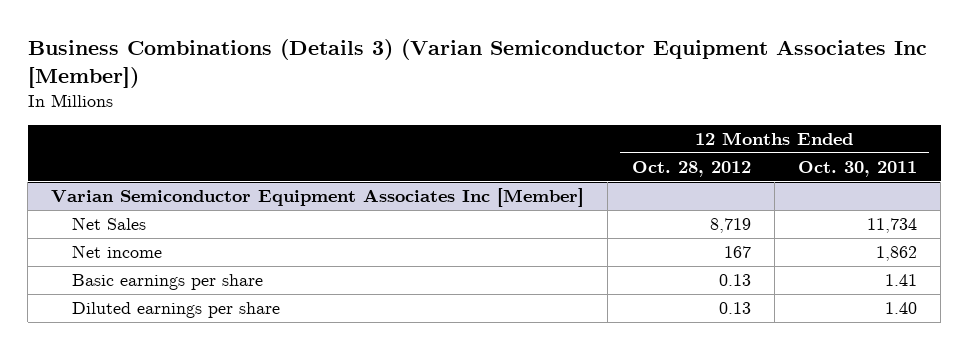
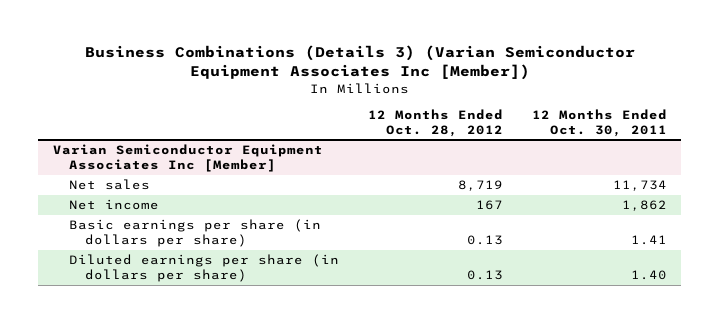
@ Varian Semiconductor Equipment Associates Inc [Member]
- Net Sales | 8,719 | 11,734
+ Net sales | 8,719 | 11,734
- Basic earnings per share | 0.13 | 1.41
- Diluted earnings per share | 0.13 | 1.40
+ Basic earnings per share (in dollars per share) | 0.13 | 1.41
+ Diluted earnings per share (in dollars per share) | 0.13 | 1.40

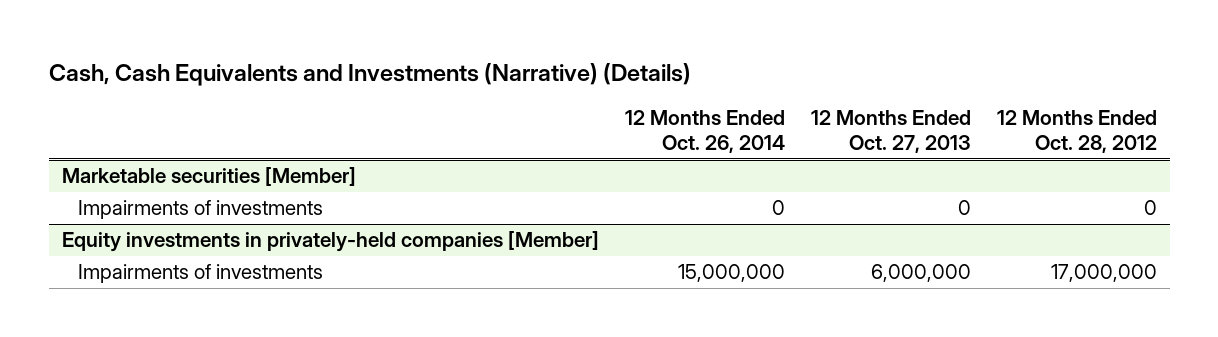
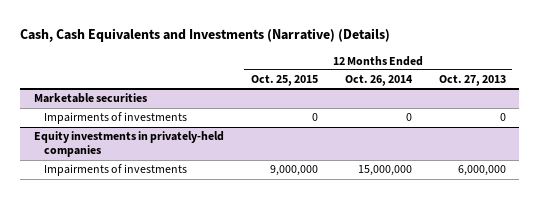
- | 12 Months Ended Oct. 26, 2014 | 12 Months Ended Oct. 27, 2013 | 12 Months Ended Oct. 28, 2012
+ | 12 Months Ended Oct. 25, 2015 | 12 Months Ended Oct. 26, 2014 | 12 Months Ended Oct. 27, 2013
- Marketable securities [Member]
+ Marketable securities
- Equity investments in privately-held companies [Member]
+ Equity investments in privately-held companies

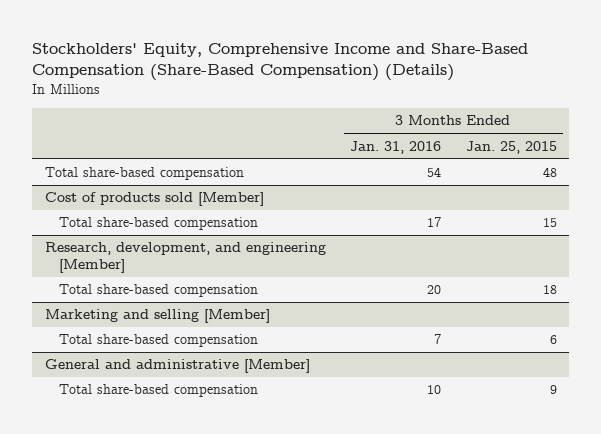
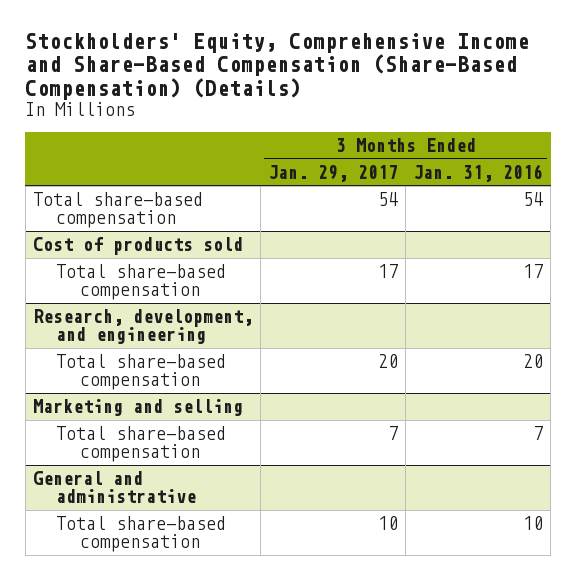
- | 3 Months Ended Jan. 31, 2016 | 3 Months Ended Jan. 25, 2015
+ | 3 Months Ended Jan. 29, 2017 | 3 Months Ended Jan. 31, 2016
- Cost of products sold [Member]
+ Cost of products sold
- Research, development, and engineering [Member]
+ Research, development, and engineering
- Marketing and selling [Member]
+ Marketing and selling
- General and administrative [Member]
+ General and administrative

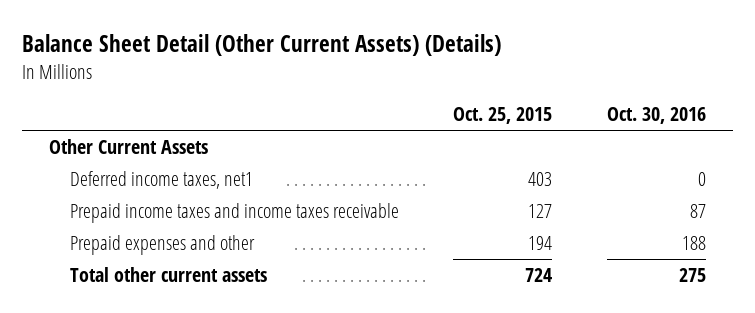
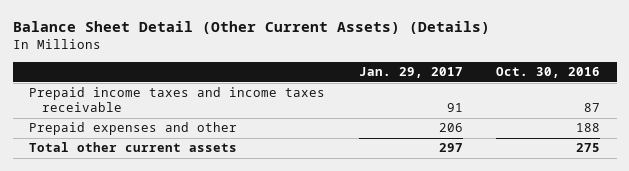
- | Oct. 25, 2015 | Oct. 30, 2016
+ | Jan. 29, 2017 | Oct. 30, 2016
- Other Current Assets
- Deferred income taxes, net1 | 403 | 0

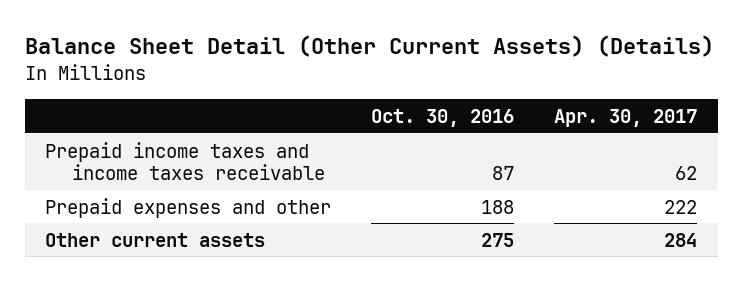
- | Jan. 29, 2017 | Oct. 30, 2016
+ | Oct. 30, 2016 | Apr. 30, 2017
- Total other current assets | 297 | 275
+ Other current assets | 275 | 284

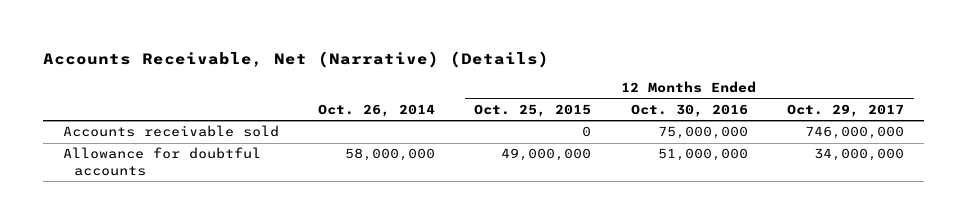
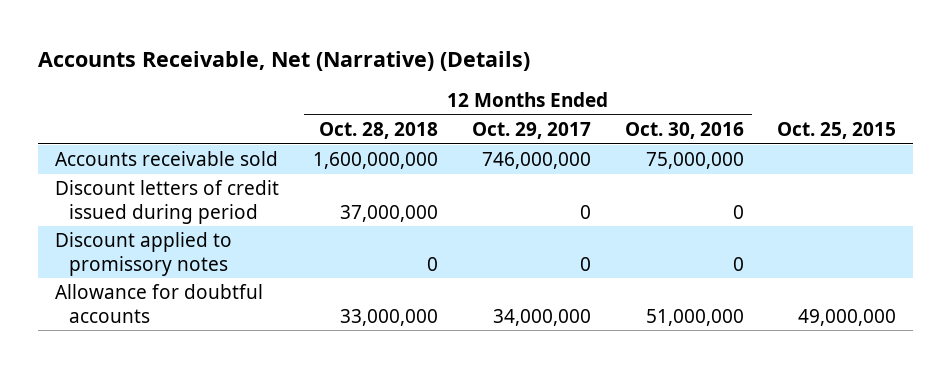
- | Oct. 26, 2014 | 12 Months Ended Oct. 25, 2015 | 12 Months Ended Oct. 30, 2016 | 12 Months Ended Oct. 29, 2017
+ | 12 Months Ended Oct. 28, 2018 | 12 Months Ended Oct. 29, 2017 | 12 Months Ended Oct. 30, 2016 | Oct. 25, 2015
+ Discount letters of credit issued during period | 37,000,000 | 0 | 0 |
+ Discount applied to promissory notes | 0 | 0 | 0 |

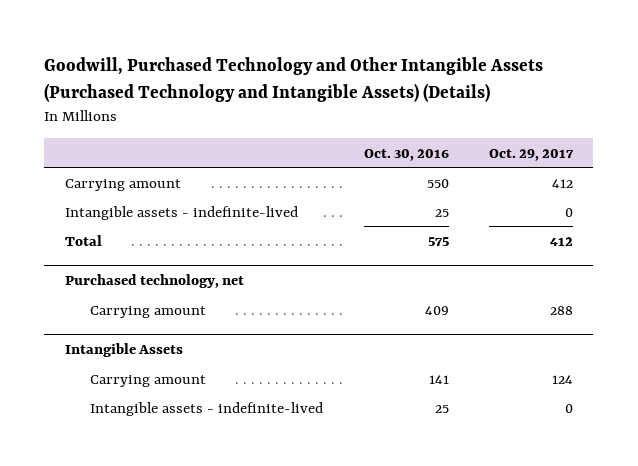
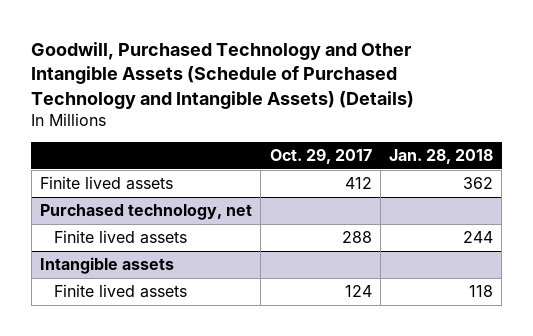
- Goodwill, Purchased Technology and Other Intangible Assets (Purchased Technology and Intangible Assets) (Details)
+ Goodwill, Purchased Technology and Other Intangible Assets (Schedule of Purchased Technology and Intangible Assets) (Details)
- | Oct. 30, 2016 | Oct. 29, 2017
+ | Oct. 29, 2017 | Jan. 28, 2018
- Carrying amount | 550 | 412
- Intangible assets - indefinite-lived | 25 | 0
- Total | 575 | 412
+ Finite lived assets | 412 | 362
@ Purchased technology, net
- Carrying amount | 409 | 288
- Intangible Assets
- Carrying amount | 141 | 124
- Intangible assets - indefinite-lived | 25 | 0
@ Purchased technology, net
+ Finite lived assets | 288 | 244
+ Intangible assets
+ Finite lived assets | 124 | 118

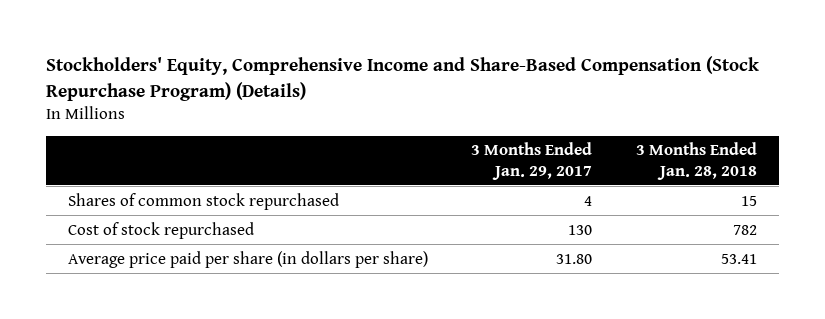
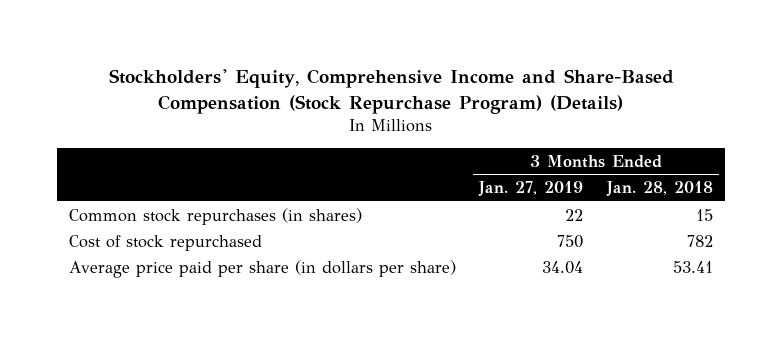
- | 3 Months Ended Jan. 29, 2017 | 3 Months Ended Jan. 28, 2018
+ | 3 Months Ended Jan. 27, 2019 | 3 Months Ended Jan. 28, 2018
- Shares of common stock repurchased | 4 | 15
+ Common stock repurchases (in shares) | 22 | 15

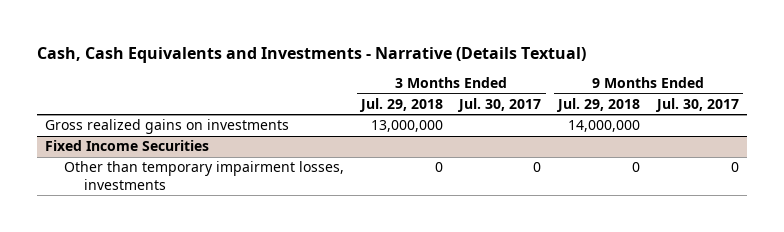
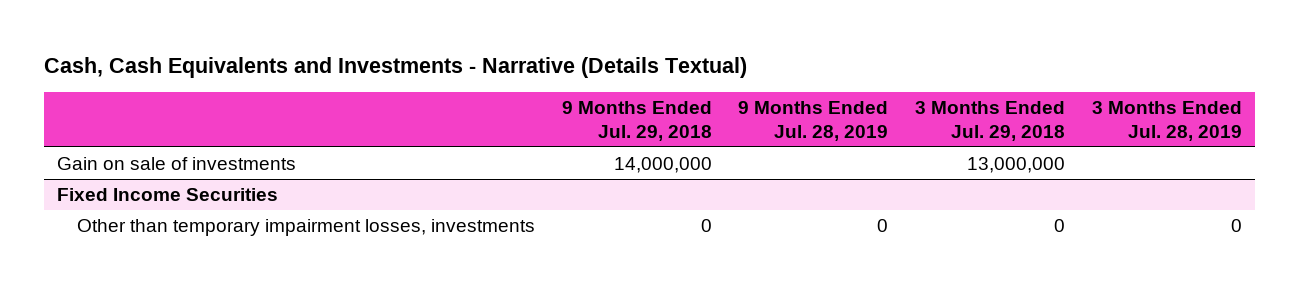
- | 3 Months Ended Jul. 29, 2018 | 3 Months Ended Jul. 30, 2017 | 9 Months Ended Jul. 29, 2018 | 9 Months Ended Jul. 30, 2017
+ | 9 Months Ended Jul. 29, 2018 | 9 Months Ended Jul. 28, 2019 | 3 Months Ended Jul. 29, 2018 | 3 Months Ended Jul. 28, 2019
- Gross realized gains on investments | 13,000,000 | | 14,000,000 |
+ Gain on sale of investments | 14,000,000 | | 13,000,000 |

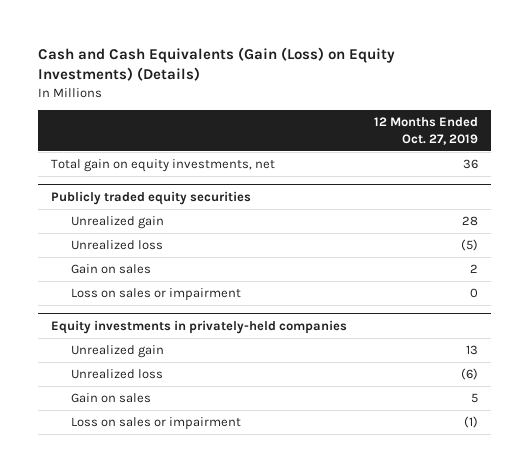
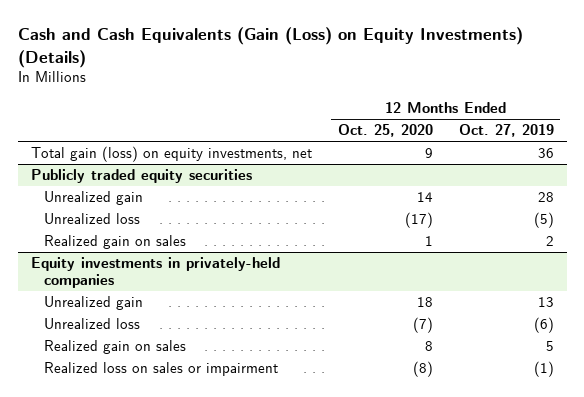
- | 12 Months Ended Oct. 27, 2019
+ | 12 Months Ended Oct. 25, 2020 | 12 Months Ended Oct. 27, 2019
- Total gain on equity investments, net | 36
+ Total gain (loss) on equity investments, net | 9 | 36
@ Publicly traded equity securities
- Gain on sales | 2
- Loss on sales or impairment | 0
+ Realized gain on sales | 1 | 2
@ Equity investments in privately-held companies
- Gain on sales | 5
- Loss on sales or impairment | (1)
+ Realized gain on sales | 8 | 5
+ Realized loss on sales or impairment | (8) | (1)

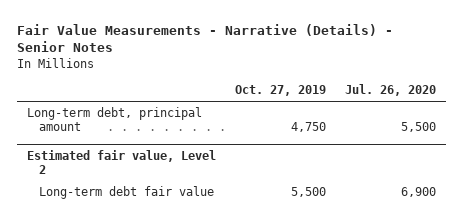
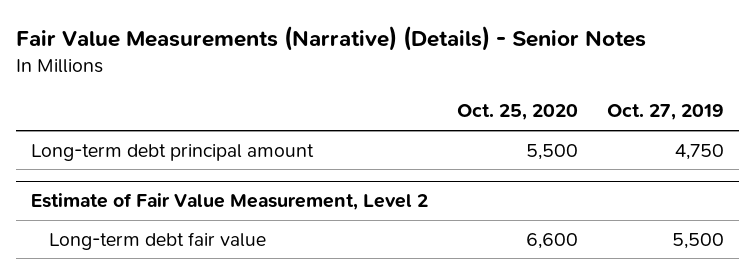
- Fair Value Measurements - Narrative (Details) - Senior Notes
+ Fair Value Measurements (Narrative) (Details) - Senior Notes
- | Oct. 27, 2019 | Jul. 26, 2020
+ | Oct. 25, 2020 | Oct. 27, 2019
- Long-term debt, principal amount | 4,750 | 5,500
- Estimated fair value, Level 2
+ Long-term debt principal amount | 5,500 | 4,750
+ Estimate of Fair Value Measurement, Level 2

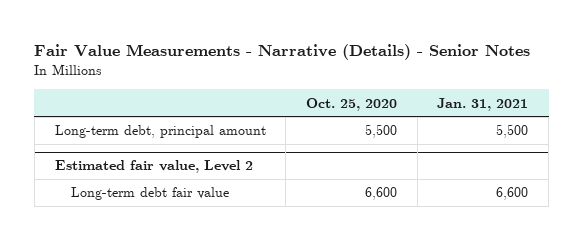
- Fair Value Measurements (Narrative) (Details) - Senior Notes
+ Fair Value Measurements - Narrative (Details) - Senior Notes
- | Oct. 25, 2020 | Oct. 27, 2019
+ | Oct. 25, 2020 | Jan. 31, 2021
- Long-term debt principal amount | 5,500 | 4,750
- Estimate of Fair Value Measurement, Level 2
+ Long-term debt, principal amount | 5,500 | 5,500
+ Estimated fair value, Level 2

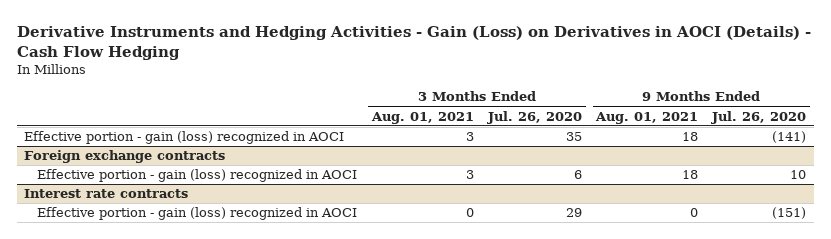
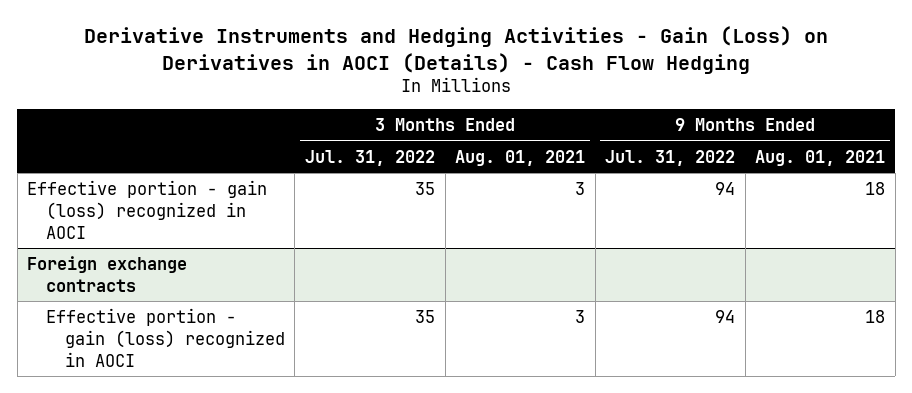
- | 3 Months Ended Aug. 01, 2021 | 3 Months Ended Jul. 26, 2020 | 9 Months Ended Aug. 01, 2021 | 9 Months Ended Jul. 26, 2020
+ | 3 Months Ended Jul. 31, 2022 | 3 Months Ended Aug. 01, 2021 | 9 Months Ended Jul. 31, 2022 | 9 Months Ended Aug. 01, 2021
- Interest rate contracts
- Effective portion - gain (loss) recognized in AOCI | 0 | 29 | 0 | (151)

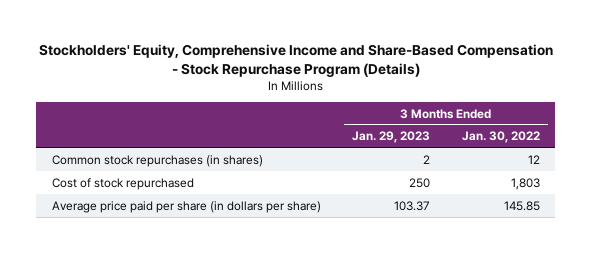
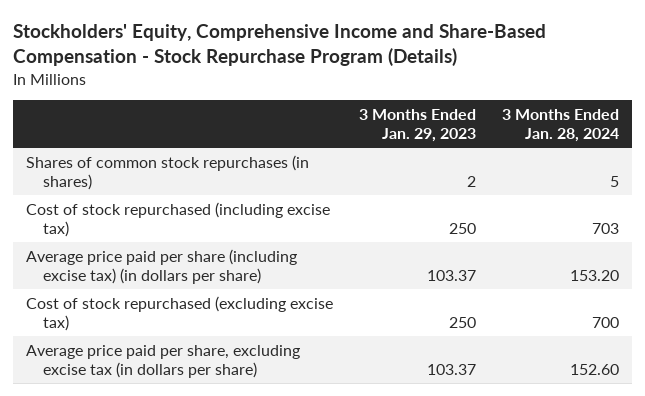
- | 3 Months Ended Jan. 29, 2023 | 3 Months Ended Jan. 30, 2022
+ | 3 Months Ended Jan. 29, 2023 | 3 Months Ended Jan. 28, 2024
- Common stock repurchases (in shares) | 2 | 12
- Cost of stock repurchased | 250 | 1,803
- Average price paid per share (in dollars per share) | 103.37 | 145.85
+ Shares of common stock repurchases (in shares) | 2 | 5
+ Cost of stock repurchased (including excise tax) | 250 | 703
+ Average price paid per share (including excise tax) (in dollars per share) | 103.37 | 153.20
+ Cost of stock repurchased (excluding excise tax) | 250 | 700
+ Average price paid per share, excluding excise tax (in dollars per share) | 103.37 | 152.60

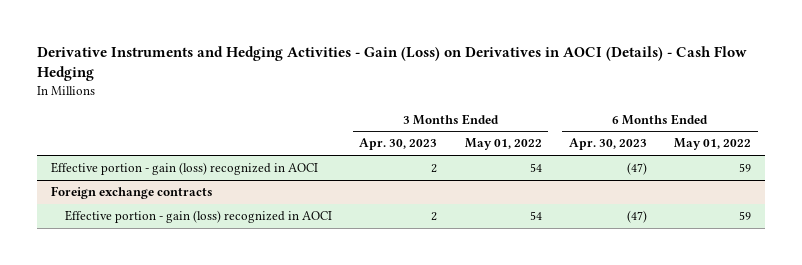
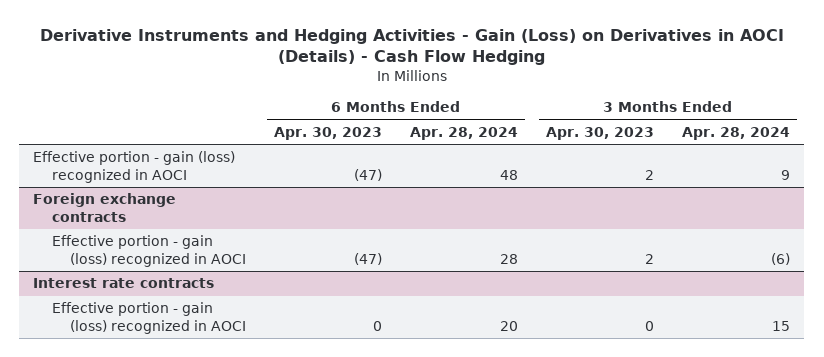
- | 3 Months Ended Apr. 30, 2023 | 3 Months Ended May 01, 2022 | 6 Months Ended Apr. 30, 2023 | 6 Months Ended May 01, 2022
+ | 6 Months Ended Apr. 30, 2023 | 6 Months Ended Apr. 28, 2024 | 3 Months Ended Apr. 30, 2023 | 3 Months Ended Apr. 28, 2024
+ Interest rate contracts
+ Effective portion - gain (loss) recognized in AOCI | 0 | 20 | 0 | 15

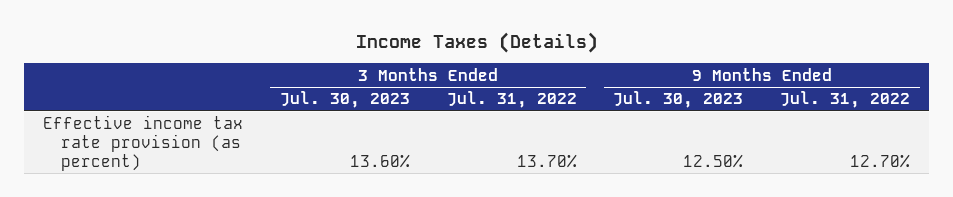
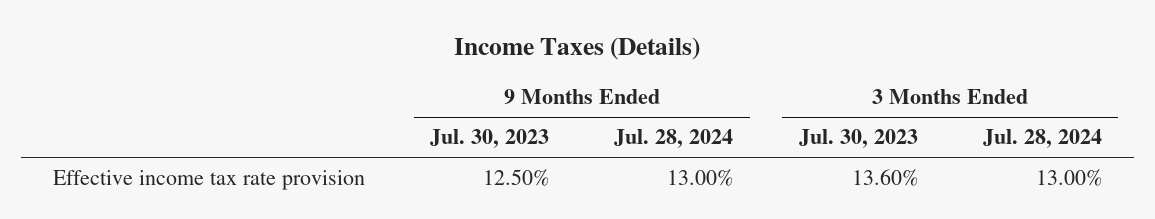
- | 3 Months Ended Jul. 30, 2023 | 3 Months Ended Jul. 31, 2022 | 9 Months Ended Jul. 30, 2023 | 9 Months Ended Jul. 31, 2022
+ | 9 Months Ended Jul. 30, 2023 | 9 Months Ended Jul. 28, 2024 | 3 Months Ended Jul. 30, 2023 | 3 Months Ended Jul. 28, 2024
- Effective income tax rate provision (as percent) | 13.60% | 13.70% | 12.50% | 12.70%
+ Effective income tax rate provision | 12.50% | 13.00% | 13.60% | 13.00%

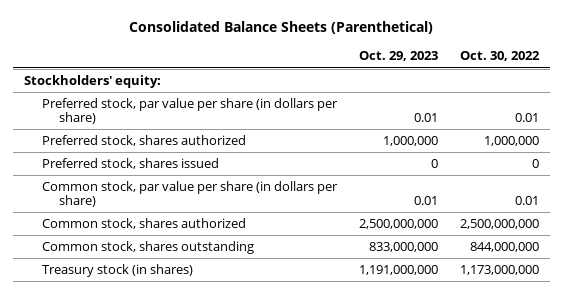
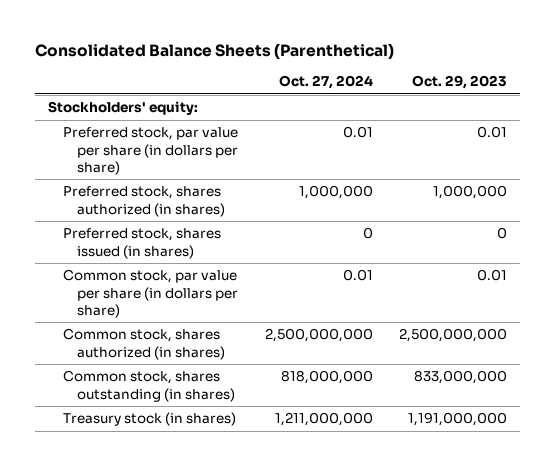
- | Oct. 29, 2023 | Oct. 30, 2022
+ | Oct. 27, 2024 | Oct. 29, 2023
- Preferred stock, shares authorized | 1,000,000 | 1,000,000
- Preferred stock, shares issued | 0 | 0
+ Preferred stock, shares authorized (in shares) | 1,000,000 | 1,000,000
+ Preferred stock, shares issued (in shares) | 0 | 0
- Common stock, shares authorized | 2,500,000,000 | 2,500,000,000
- Common stock, shares outstanding | 833,000,000 | 844,000,000
+ Common stock, shares authorized (in shares) | 2,500,000,000 | 2,500,000,000
+ Common stock, shares outstanding (in shares) | 818,000,000 | 833,000,000

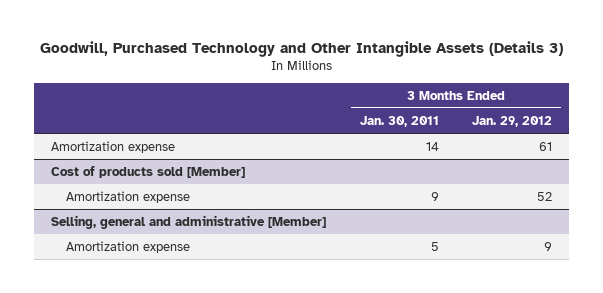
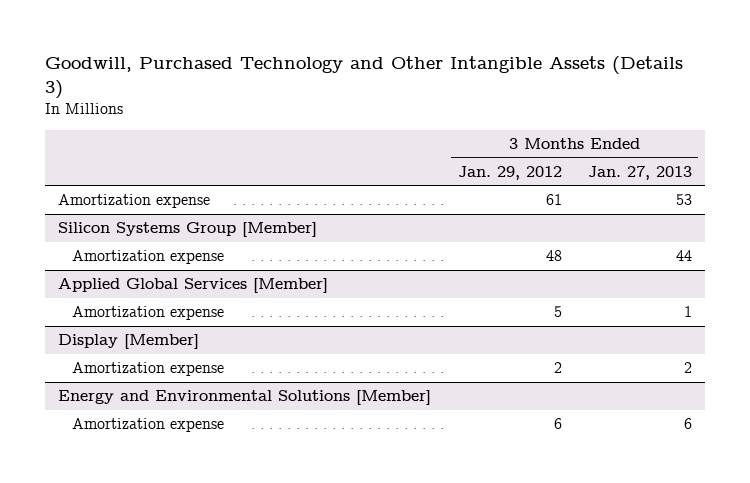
- | 3 Months Ended Jan. 30, 2011 | 3 Months Ended Jan. 29, 2012
+ | 3 Months Ended Jan. 29, 2012 | 3 Months Ended Jan. 27, 2013
- Cost of products sold [Member]
- Amortization expense | 9 | 52
- Selling, general and administrative [Member]
- Amortization expense | 5 | 9
+ Silicon Systems Group [Member]
+ Amortization expense | 48 | 44
+ Applied Global Services [Member]
+ Amortization expense | 5 | 1
+ Display [Member]
+ Amortization expense | 2 | 2
+ Energy and Environmental Solutions [Member]
+ Amortization expense | 6 | 6

